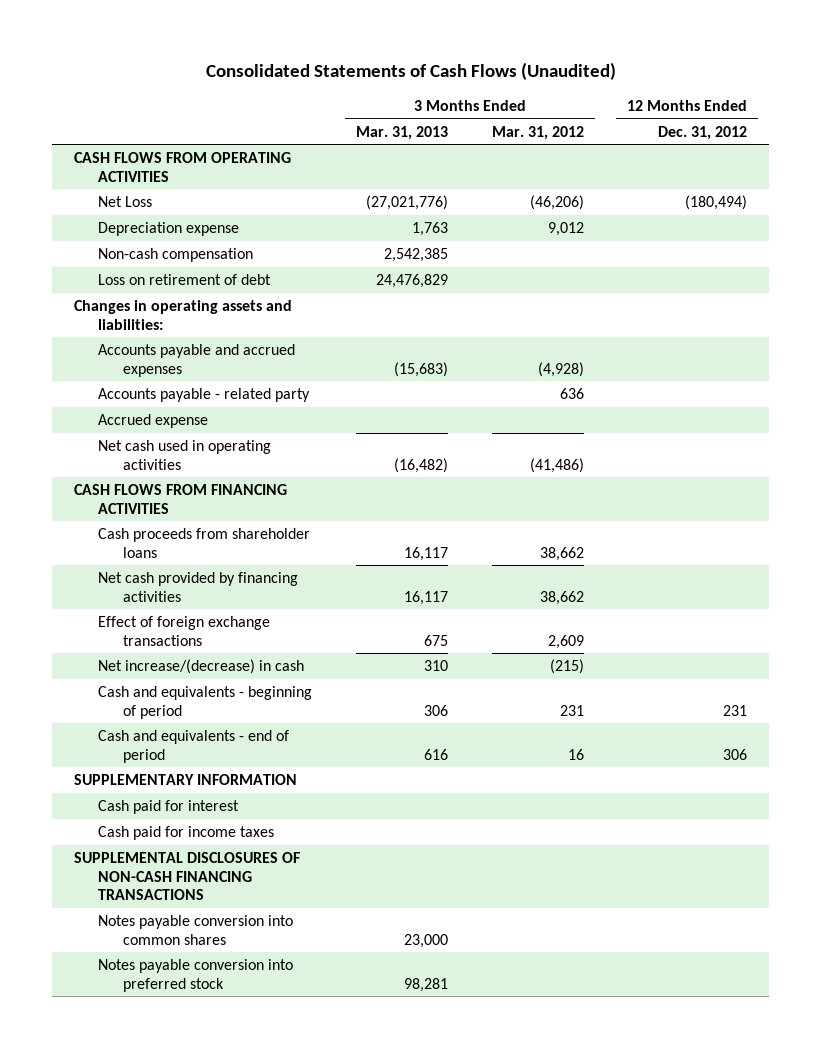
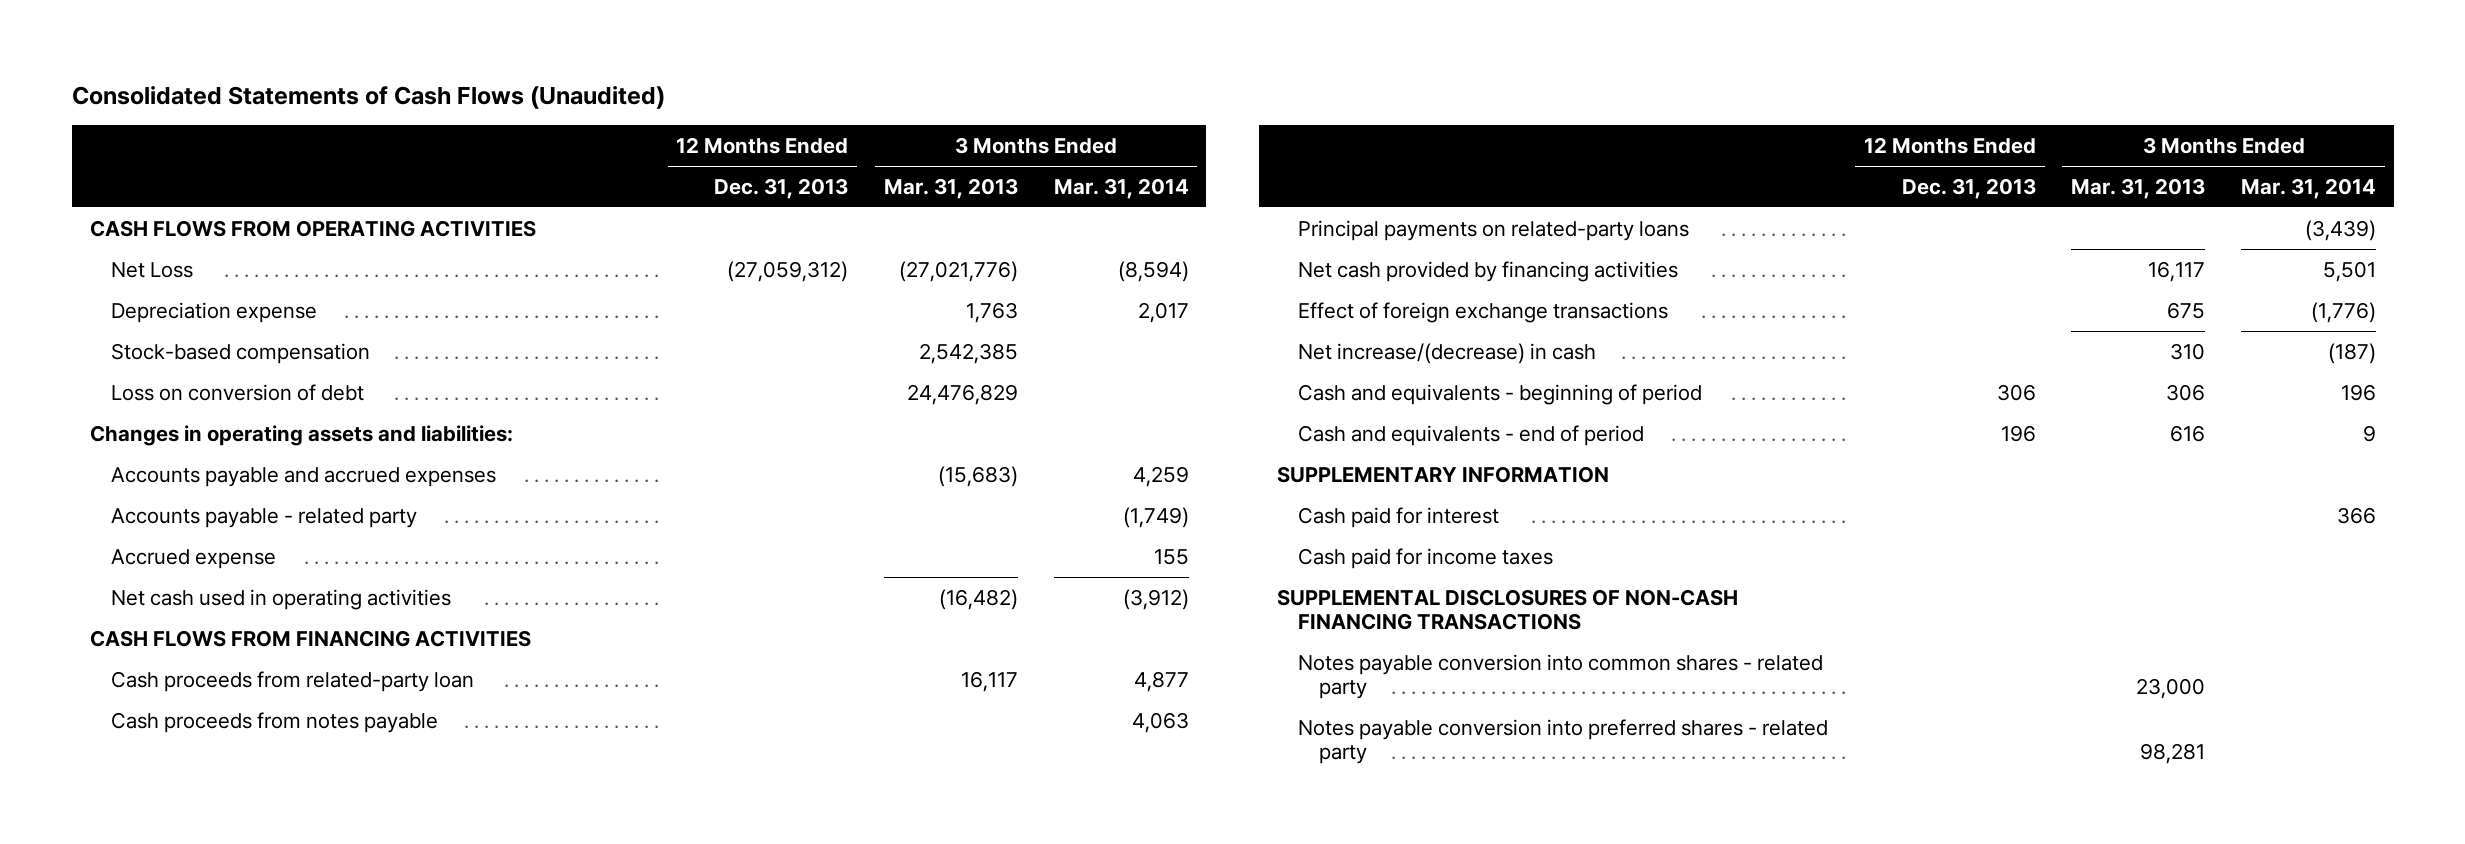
- | 3 Months Ended Mar. 31, 2013 | 3 Months Ended Mar. 31, 2012 | 12 Months Ended Dec. 31, 2012
+ | 12 Months Ended Dec. 31, 2013 | 3 Months Ended Mar. 31, 2013 | 3 Months Ended Mar. 31, 2014
- Non-cash compensation | 2,542,385 | |
- Loss on retirement of debt | 24,476,829 | |
+ Stock-based compensation | | 2,542,385 |
+ Loss on conversion of debt | | 24,476,829 |
- Cash proceeds from shareholder loans | 16,117 | 38,662 |
+ Cash proceeds from related-party loan | | 16,117 | 4,877
+ Cash proceeds from notes payable | | | 4,063
+ Principal payments on related-party loans | | | (3,439)
- Notes payable conversion into common shares | 23,000 | |
- Notes payable conversion into preferred stock | 98,281 | |
+ Notes payable conversion into common shares - related party | | 23,000 |
+ Notes payable conversion into preferred shares - related party | | 98,281 |

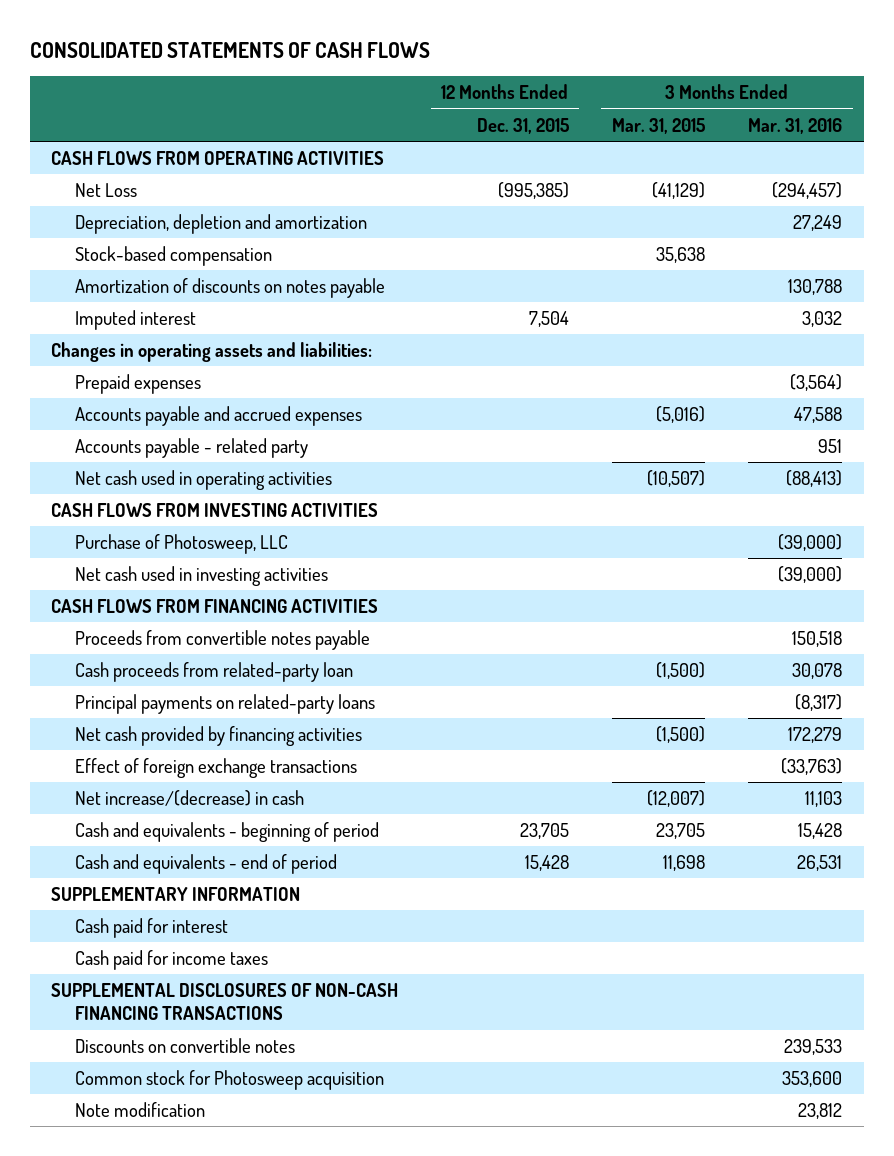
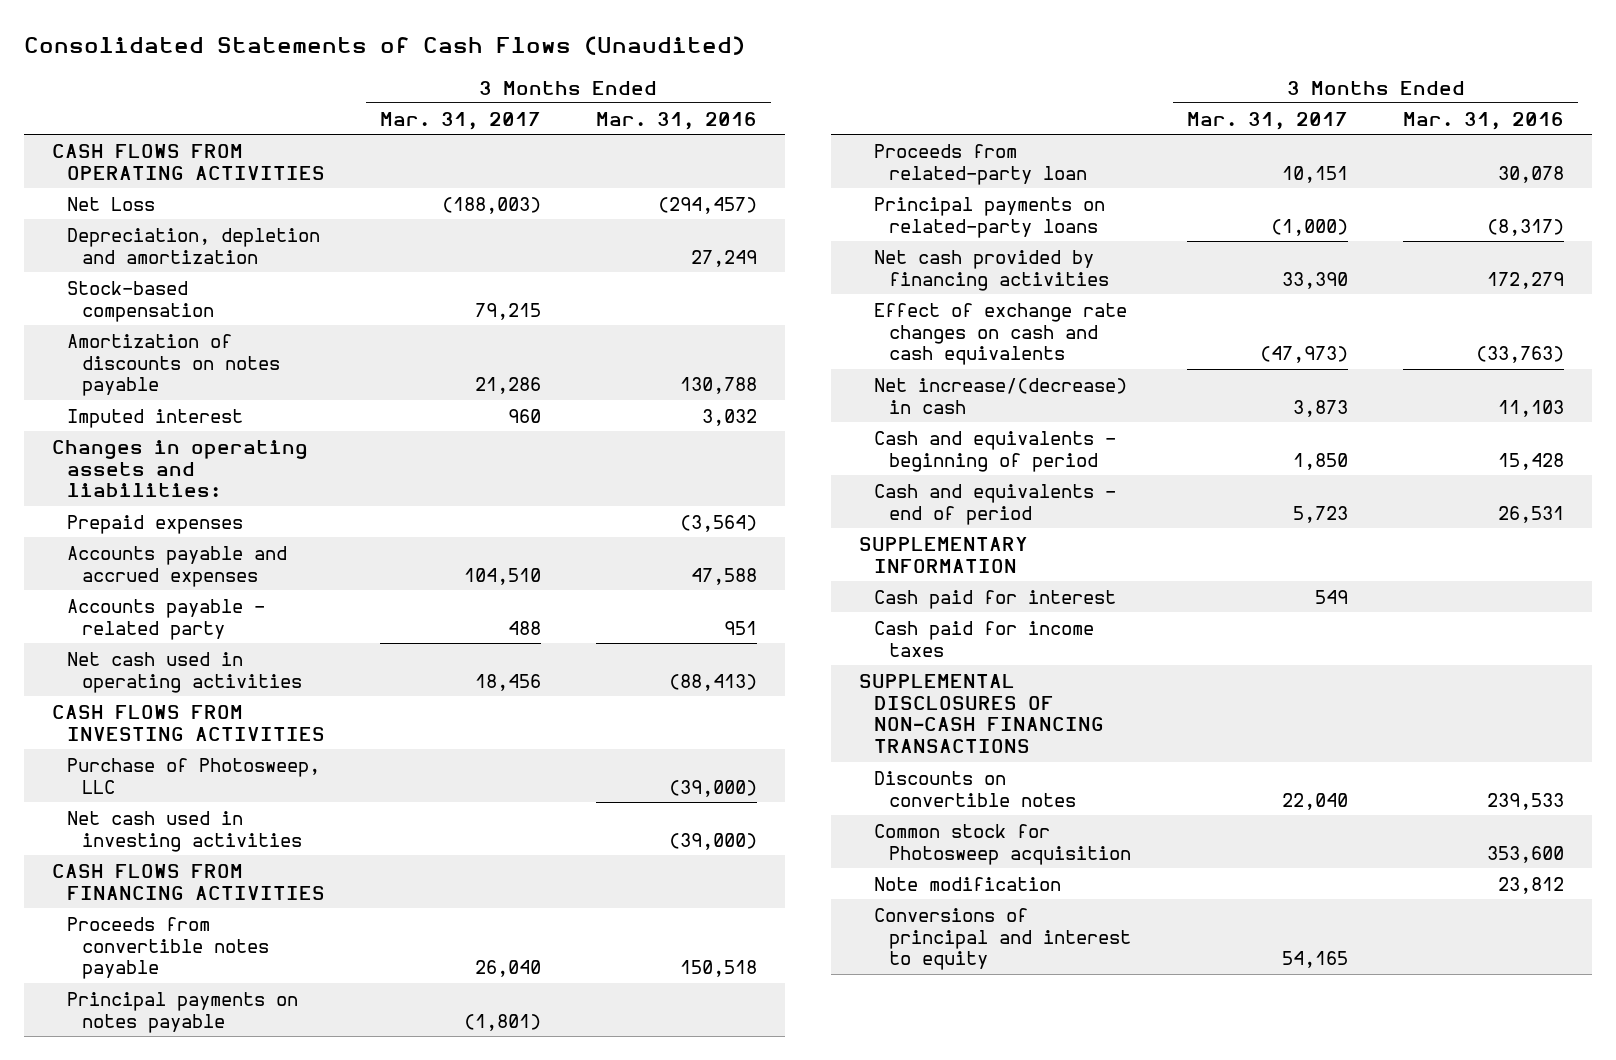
- CONSOLIDATED STATEMENTS OF CASH FLOWS
+ Consolidated Statements of Cash Flows (Unaudited)
- | 12 Months Ended Dec. 31, 2015 | 3 Months Ended Mar. 31, 2015 | 3 Months Ended Mar. 31, 2016
+ | 3 Months Ended Mar. 31, 2017 | 3 Months Ended Mar. 31, 2016
- Cash proceeds from related-party loan | | (1,500) | 30,078
+ Principal payments on notes payable | (1,801) |
+ Proceeds from related-party loan | 10,151 | 30,078
- Effect of foreign exchange transactions | | | (33,763)
+ Effect of exchange rate changes on cash and cash equivalents | (47,973) | (33,763)
+ Conversions of principal and interest to equity | 54,165 |

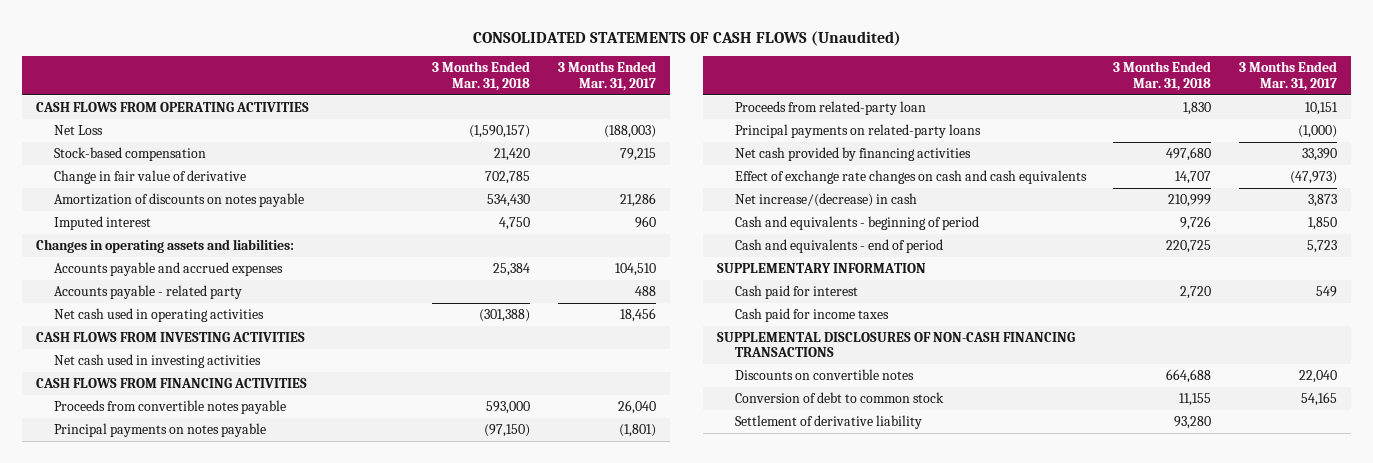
- Consolidated Statements of Cash Flows (Unaudited)
+ CONSOLIDATED STATEMENTS OF CASH FLOWS (Unaudited)
- | 3 Months Ended Mar. 31, 2017 | 3 Months Ended Mar. 31, 2016
+ | 3 Months Ended Mar. 31, 2018 | 3 Months Ended Mar. 31, 2017
- Depreciation, depletion and amortization | | 27,249
+ Change in fair value of derivative | 702,785 |
- Prepaid expenses | | (3,564)
- Purchase of Photosweep, LLC | | (39,000)
- Common stock for Photosweep acquisition | | 353,600
- Note modification | | 23,812
- Conversions of principal and interest to equity | 54,165 |
+ Conversion of debt to common stock | 11,155 | 54,165
+ Settlement of derivative liability | 93,280 |

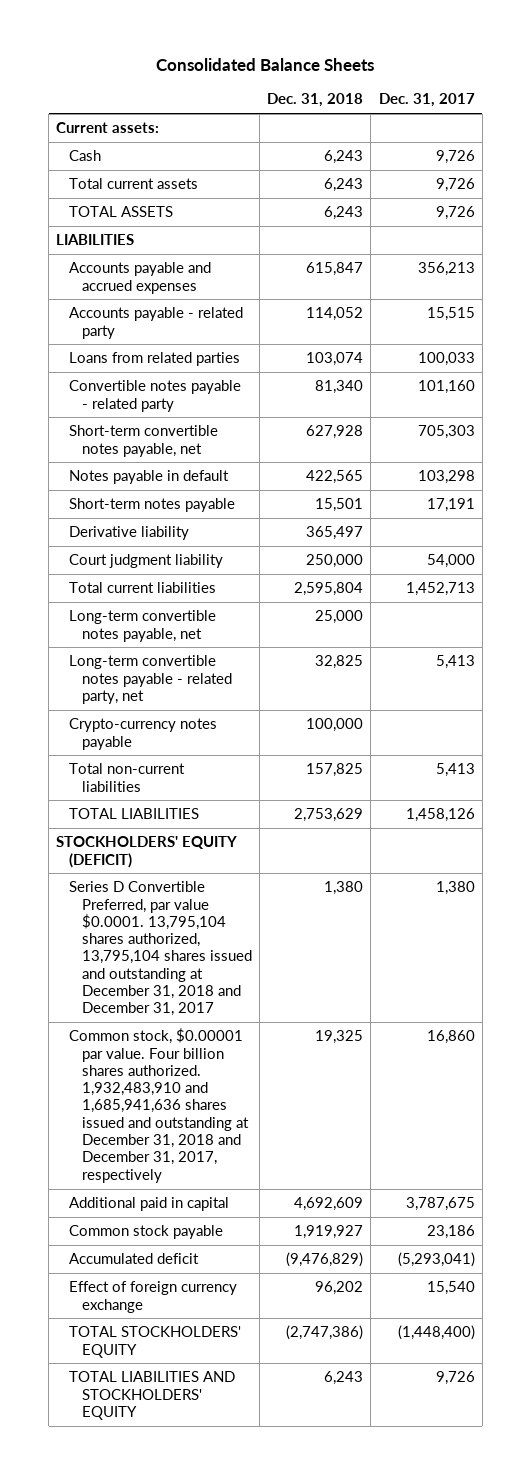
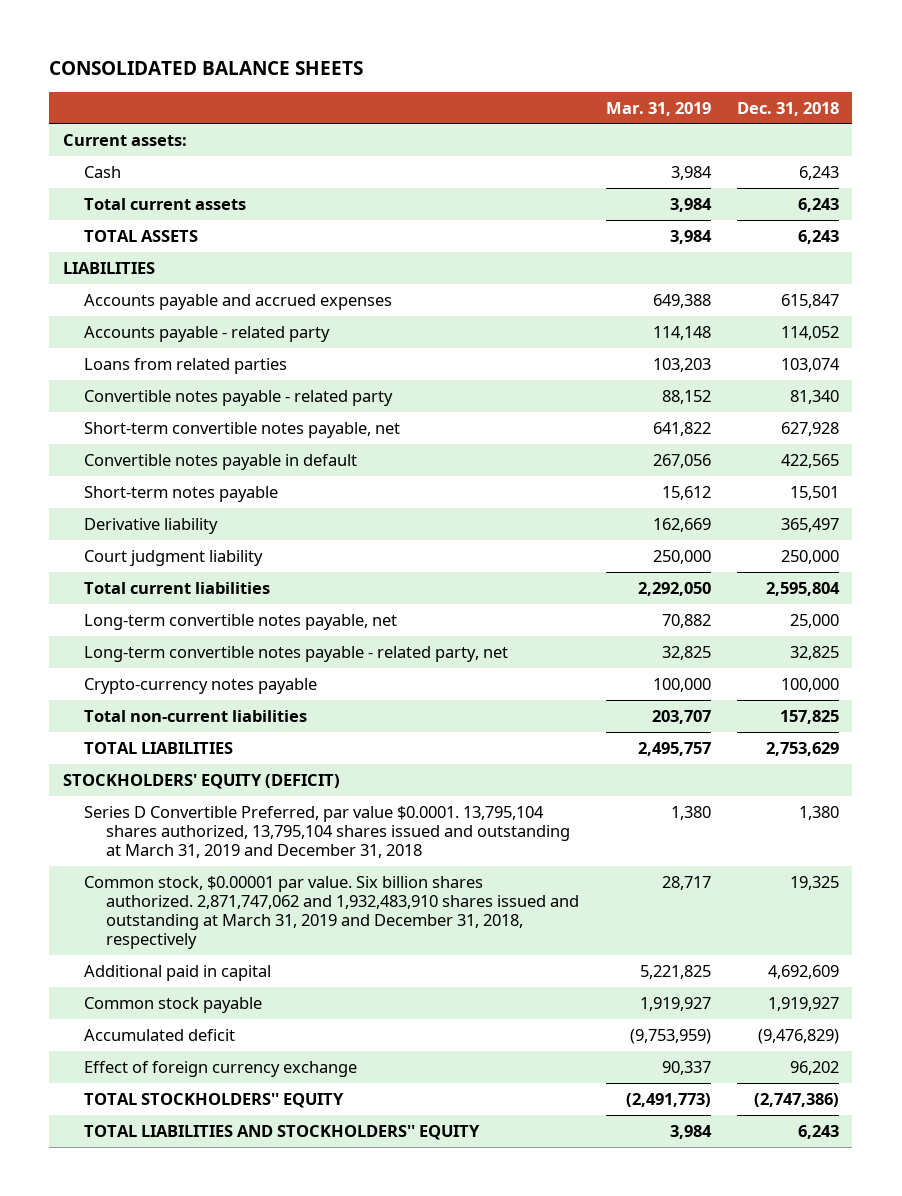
- Consolidated Balance Sheets
+ CONSOLIDATED BALANCE SHEETS
- | Dec. 31, 2018 | Dec. 31, 2017
+ | Mar. 31, 2019 | Dec. 31, 2018
- Notes payable in default | 422,565 | 103,298
+ Convertible notes payable in default | 267,056 | 422,565
- Series D Convertible Preferred, par value $0.0001. 13,795,104 shares authorized, 13,795,104 shares issued and outstanding at December 31, 2018 and December 31, 2017 | 1,380 | 1,380
- Common stock, $0.00001 par value. Four billion shares authorized. 1,932,483,910 and 1,685,941,636 shares issued and outstanding at December 31, 2018 and December 31, 2017, respectively | 19,325 | 16,860
+ Series D Convertible Preferred, par value $0.0001. 13,795,104 shares authorized, 13,795,104 shares issued and outstanding at March 31, 2019 and December 31, 2018 | 1,380 | 1,380
+ Common stock, $0.00001 par value. Six billion shares authorized. 2,871,747,062 and 1,932,483,910 shares issued and outstanding at March 31, 2019 and December 31, 2018, respectively | 28,717 | 19,325
- TOTAL STOCKHOLDERS' EQUITY | (2,747,386) | (1,448,400)
- TOTAL LIABILITIES AND STOCKHOLDERS' EQUITY | 6,243 | 9,726
+ TOTAL STOCKHOLDERS'' EQUITY | (2,491,773) | (2,747,386)
+ TOTAL LIABILITIES AND STOCKHOLDERS'' EQUITY | 3,984 | 6,243

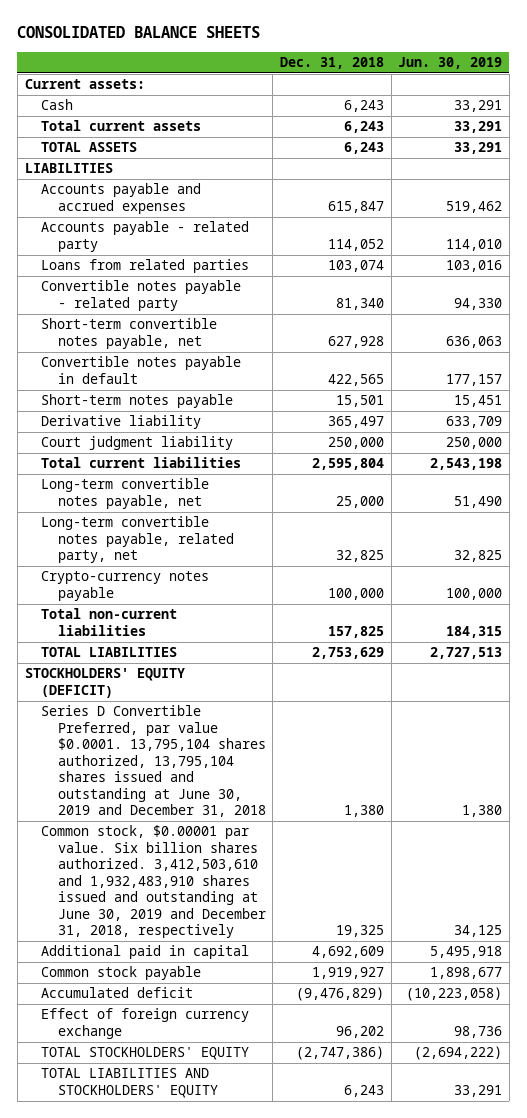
- | Mar. 31, 2019 | Dec. 31, 2018
+ | Dec. 31, 2018 | Jun. 30, 2019
- Long-term convertible notes payable - related party, net | 32,825 | 32,825
+ Long-term convertible notes payable, related party, net | 32,825 | 32,825
- Series D Convertible Preferred, par value $0.0001. 13,795,104 shares authorized, 13,795,104 shares issued and outstanding at March 31, 2019 and December 31, 2018 | 1,380 | 1,380
- Common stock, $0.00001 par value. Six billion shares authorized. 2,871,747,062 and 1,932,483,910 shares issued and outstanding at March 31, 2019 and December 31, 2018, respectively | 28,717 | 19,325
+ Series D Convertible Preferred, par value $0.0001. 13,795,104 shares authorized, 13,795,104 shares issued and outstanding at June 30, 2019 and December 31, 2018 | 1,380 | 1,380
+ Common stock, $0.00001 par value. Six billion shares authorized. 3,412,503,610 and 1,932,483,910 shares issued and outstanding at June 30, 2019 and December 31, 2018, respectively | 19,325 | 34,125
- TOTAL STOCKHOLDERS'' EQUITY | (2,491,773) | (2,747,386)
- TOTAL LIABILITIES AND STOCKHOLDERS'' EQUITY | 3,984 | 6,243
+ TOTAL STOCKHOLDERS' EQUITY | (2,747,386) | (2,694,222)
+ TOTAL LIABILITIES AND STOCKHOLDERS' EQUITY | 6,243 | 33,291

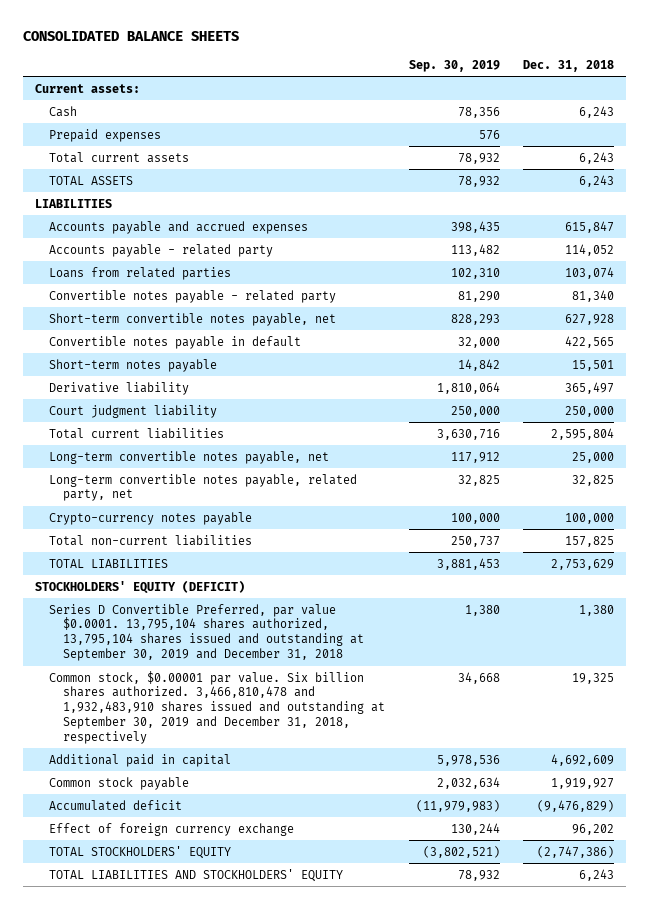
- | Dec. 31, 2018 | Jun. 30, 2019
+ | Sep. 30, 2019 | Dec. 31, 2018
+ Prepaid expenses | 576 |
- Series D Convertible Preferred, par value $0.0001. 13,795,104 shares authorized, 13,795,104 shares issued and outstanding at June 30, 2019 and December 31, 2018 | 1,380 | 1,380
- Common stock, $0.00001 par value. Six billion shares authorized. 3,412,503,610 and 1,932,483,910 shares issued and outstanding at June 30, 2019 and December 31, 2018, respectively | 19,325 | 34,125
+ Series D Convertible Preferred, par value $0.0001. 13,795,104 shares authorized, 13,795,104 shares issued and outstanding at September 30, 2019 and December 31, 2018 | 1,380 | 1,380
+ Common stock, $0.00001 par value. Six billion shares authorized. 3,466,810,478 and 1,932,483,910 shares issued and outstanding at September 30, 2019 and December 31, 2018, respectively | 34,668 | 19,325

